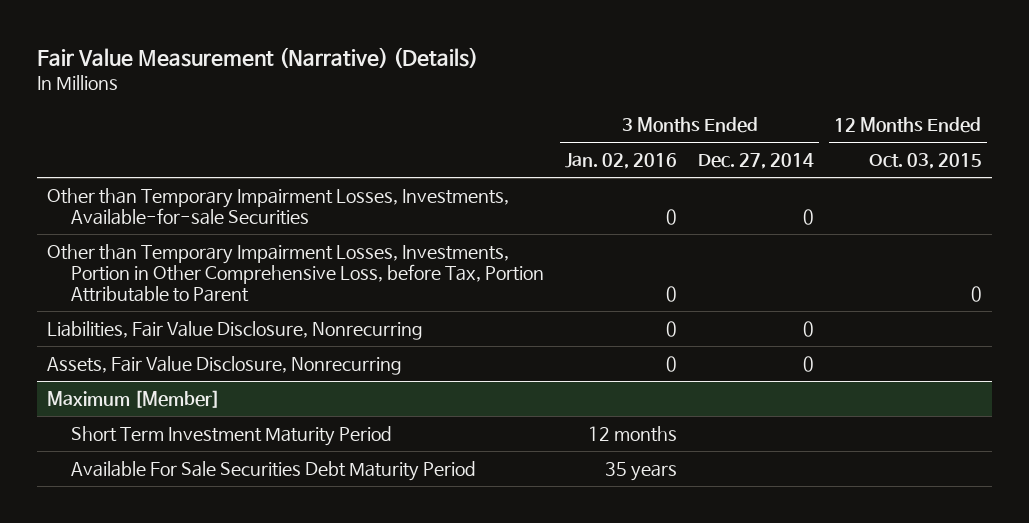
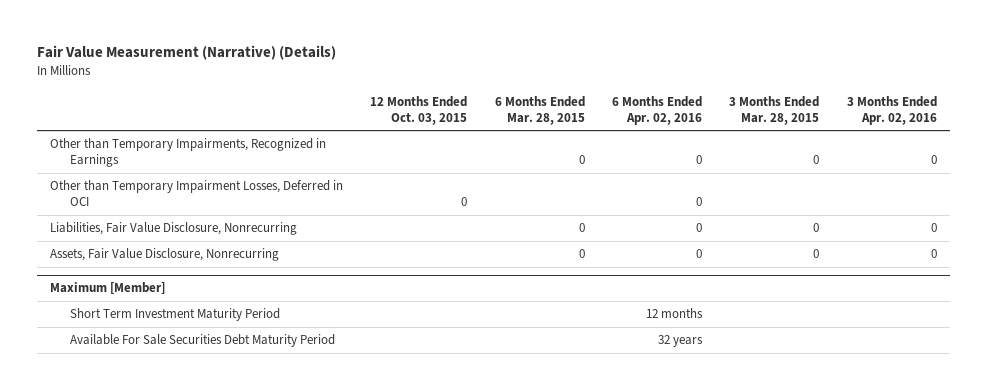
- | 3 Months Ended Jan. 02, 2016 | 3 Months Ended Dec. 27, 2014 | 12 Months Ended Oct. 03, 2015
+ | 12 Months Ended Oct. 03, 2015 | 6 Months Ended Mar. 28, 2015 | 6 Months Ended Apr. 02, 2016 | 3 Months Ended Mar. 28, 2015 | 3 Months Ended Apr. 02, 2016
- Other than Temporary Impairment Losses, Investments, Available-for-sale Securities | 0 | 0 |
- Other than Temporary Impairment Losses, Investments, Portion in Other Comprehensive Loss, before Tax, Portion Attributable to Parent | 0 | | 0
+ Other than Temporary Impairments, Recognized in Earnings | | 0 | 0 | 0 | 0
+ Other than Temporary Impairment Losses, Deferred in OCI | 0 | | 0 | |

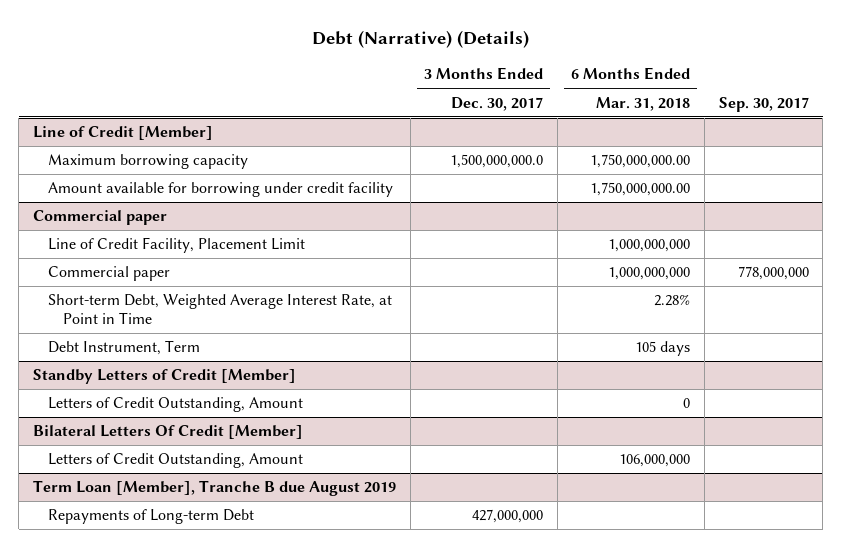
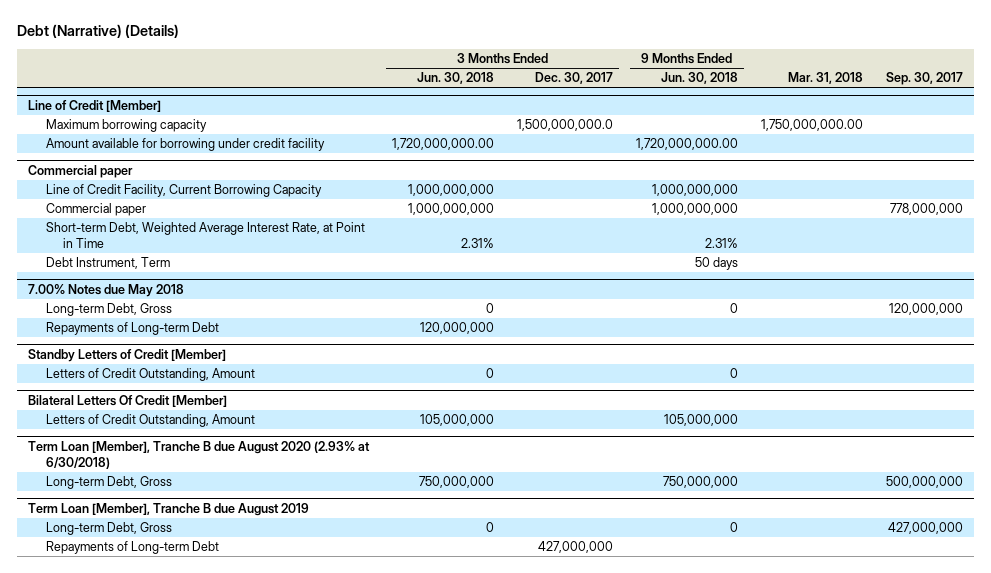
- | 3 Months Ended Dec. 30, 2017 | 6 Months Ended Mar. 31, 2018 | Sep. 30, 2017
+ | 3 Months Ended Jun. 30, 2018 | 3 Months Ended Dec. 30, 2017 | 9 Months Ended Jun. 30, 2018 | Mar. 31, 2018 | Sep. 30, 2017
@ Commercial paper
- Line of Credit Facility, Placement Limit | | 1,000,000,000 |
+ Line of Credit Facility, Current Borrowing Capacity | 1,000,000,000 | | 1,000,000,000 | |
+ 7.00% Notes due May 2018
+ Long-term Debt, Gross | 0 | | 0 | | 120,000,000
+ Repayments of Long-term Debt | 120,000,000 | | | |
+ Term Loan [Member], Tranche B due August 2020 (2.93% at 6/30/2018)
+ Long-term Debt, Gross | 750,000,000 | | 750,000,000 | | 500,000,000
@ Term Loan [Member], Tranche B due August 2019
+ Long-term Debt, Gross | 0 | | 0 | | 427,000,000

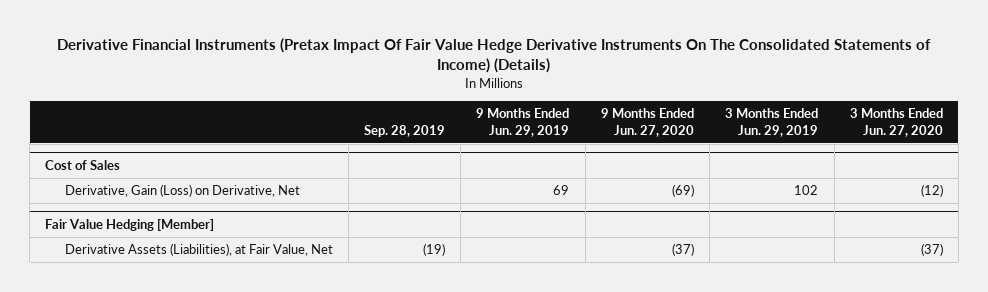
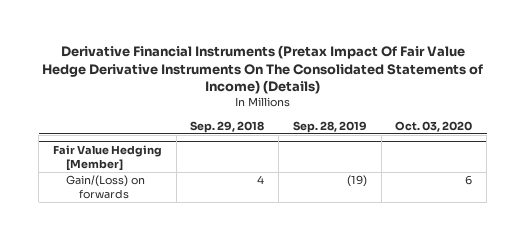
- | Sep. 28, 2019 | 9 Months Ended Jun. 29, 2019 | 9 Months Ended Jun. 27, 2020 | 3 Months Ended Jun. 29, 2019 | 3 Months Ended Jun. 27, 2020
+ | Sep. 29, 2018 | Sep. 28, 2019 | Oct. 03, 2020
- Cost of Sales
- Derivative, Gain (Loss) on Derivative, Net | | 69 | (69) | 102 | (12)
@ Fair Value Hedging [Member]
- Derivative Assets (Liabilities), at Fair Value, Net | (19) | | (37) | | (37)
+ Gain/(Loss) on forwards | 4 | (19) | 6

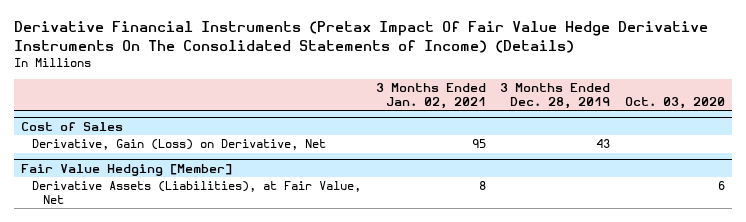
- | Sep. 29, 2018 | Sep. 28, 2019 | Oct. 03, 2020
+ | 3 Months Ended Jan. 02, 2021 | 3 Months Ended Dec. 28, 2019 | Oct. 03, 2020
+ Cost of Sales
+ Derivative, Gain (Loss) on Derivative, Net | 95 | 43 |
@ Fair Value Hedging [Member]
- Gain/(Loss) on forwards | 4 | (19) | 6
+ Derivative Assets (Liabilities), at Fair Value, Net | 8 | | 6

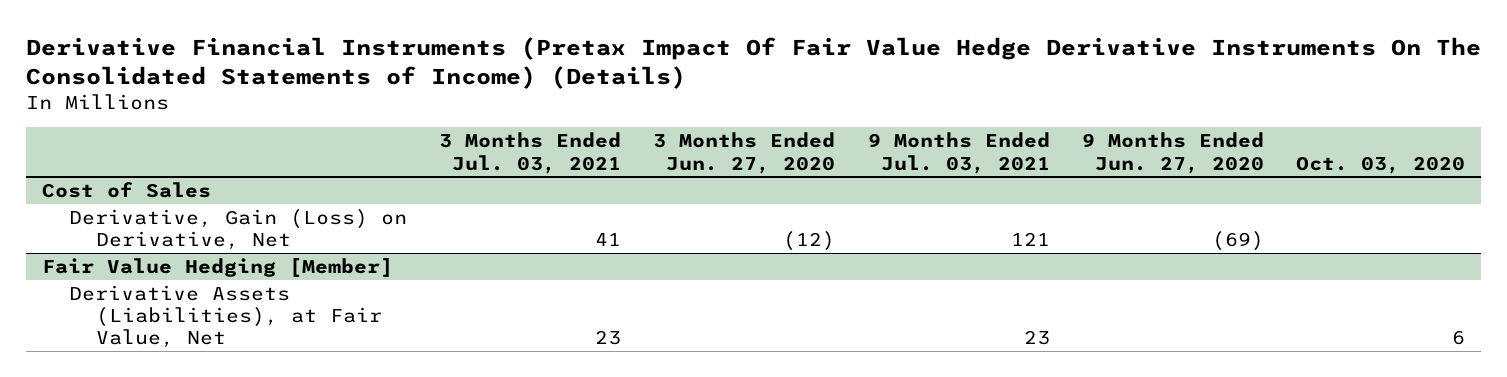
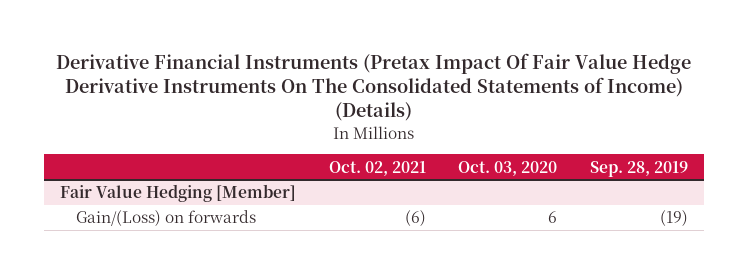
- | 3 Months Ended Jul. 03, 2021 | 3 Months Ended Jun. 27, 2020 | 9 Months Ended Jul. 03, 2021 | 9 Months Ended Jun. 27, 2020 | Oct. 03, 2020
+ | Oct. 02, 2021 | Oct. 03, 2020 | Sep. 28, 2019
- Cost of Sales
- Derivative, Gain (Loss) on Derivative, Net | 41 | (12) | 121 | (69) |
@ Fair Value Hedging [Member]
- Derivative Assets (Liabilities), at Fair Value, Net | 23 | | 23 | | 6
+ Gain/(Loss) on forwards | (6) | 6 | (19)

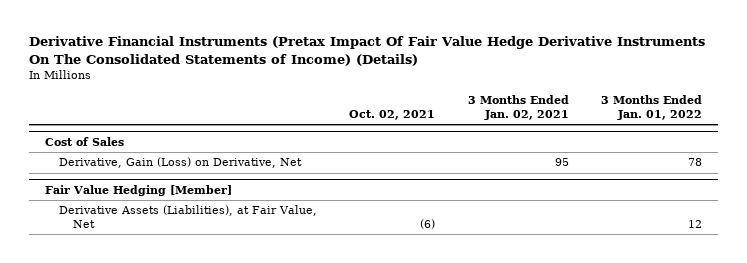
- | Oct. 02, 2021 | Oct. 03, 2020 | Sep. 28, 2019
+ | Oct. 02, 2021 | 3 Months Ended Jan. 02, 2021 | 3 Months Ended Jan. 01, 2022
+ Cost of Sales
+ Derivative, Gain (Loss) on Derivative, Net | | 95 | 78
@ Fair Value Hedging [Member]
- Gain/(Loss) on forwards | (6) | 6 | (19)
+ Derivative Assets (Liabilities), at Fair Value, Net | (6) | | 12

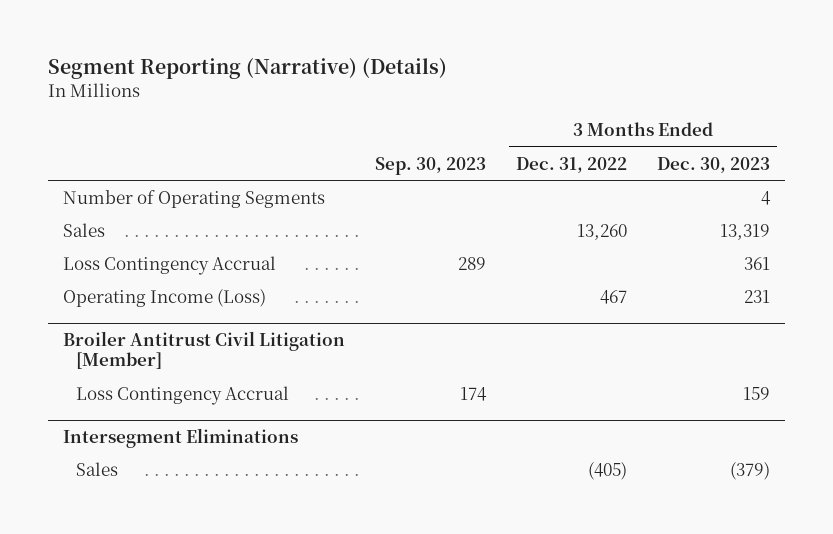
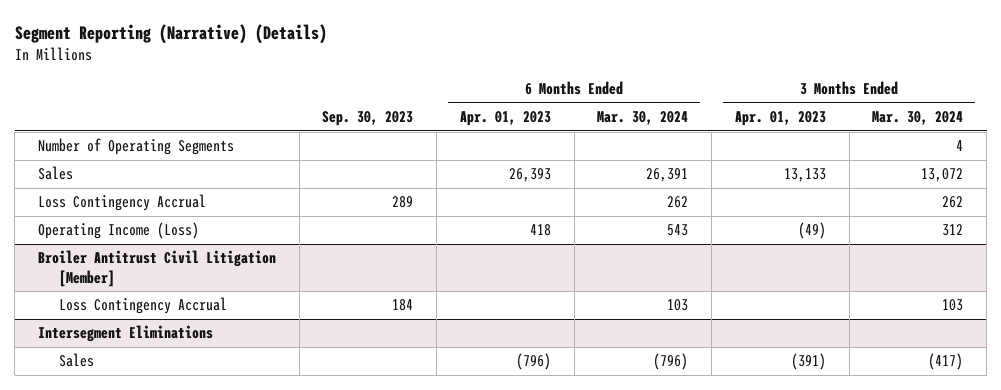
- | Sep. 30, 2023 | 3 Months Ended Dec. 31, 2022 | 3 Months Ended Dec. 30, 2023
+ | Sep. 30, 2023 | 6 Months Ended Apr. 01, 2023 | 6 Months Ended Mar. 30, 2024 | 3 Months Ended Apr. 01, 2023 | 3 Months Ended Mar. 30, 2024
@ Broiler Antitrust Civil Litigation [Member]
- Loss Contingency Accrual | 174 | | 159
+ Loss Contingency Accrual | 184 | | 103 | | 103

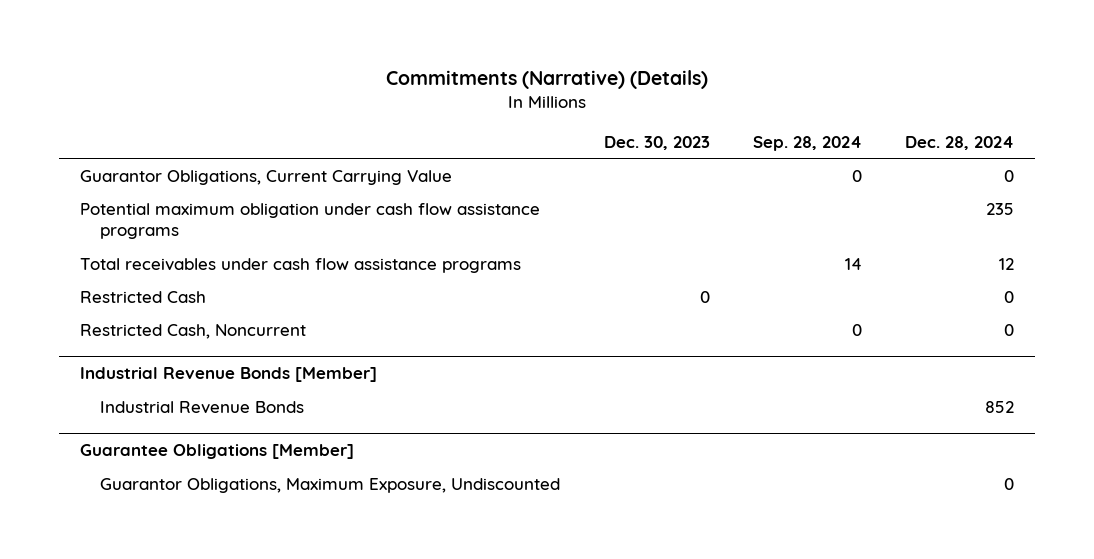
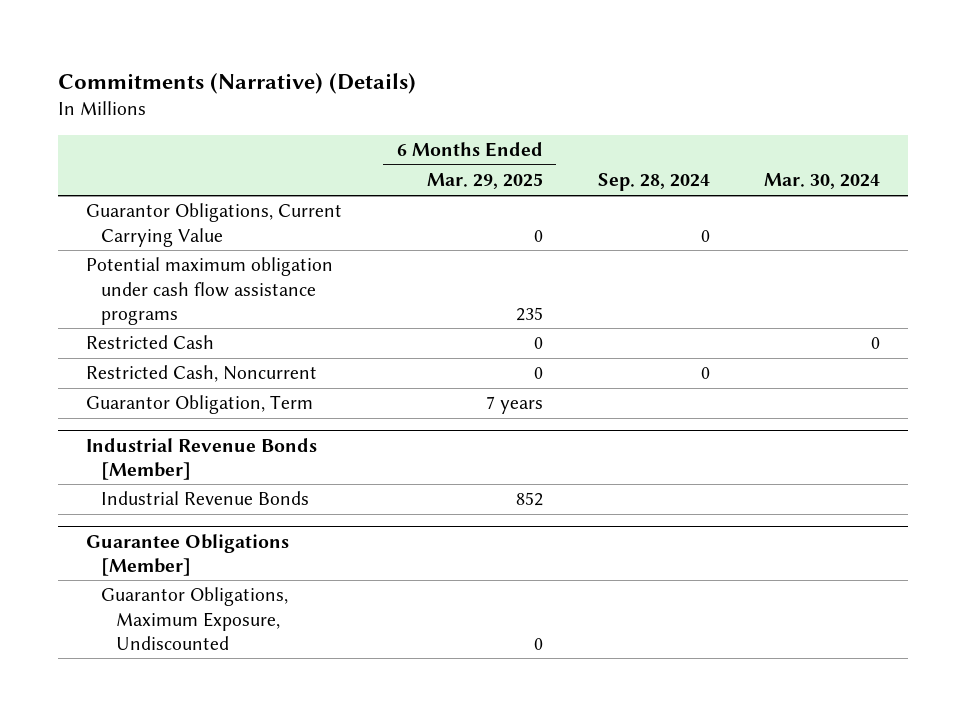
- | Dec. 30, 2023 | Sep. 28, 2024 | Dec. 28, 2024
+ | 6 Months Ended Mar. 29, 2025 | Sep. 28, 2024 | Mar. 30, 2024
- Total receivables under cash flow assistance programs | | 14 | 12
+ Guarantor Obligation, Term | 7 years | |

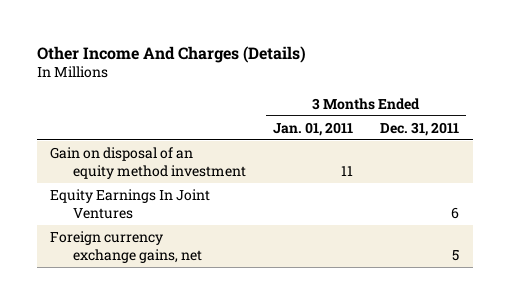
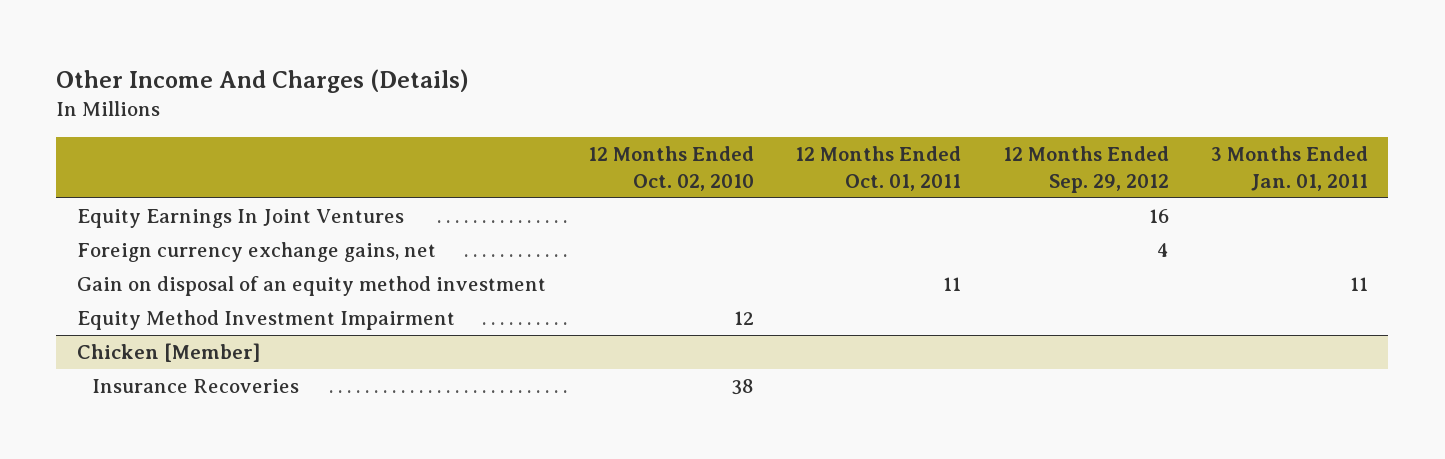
- | 3 Months Ended Jan. 01, 2011 | 3 Months Ended Dec. 31, 2011
+ | 12 Months Ended Oct. 02, 2010 | 12 Months Ended Oct. 01, 2011 | 12 Months Ended Sep. 29, 2012 | 3 Months Ended Jan. 01, 2011
moved down: Gain on disposal of an equity method investment | | 11 | | 11
+ Equity Method Investment Impairment | 12 | | |
+ Chicken [Member]
+ Insurance Recoveries | 38 | | |

